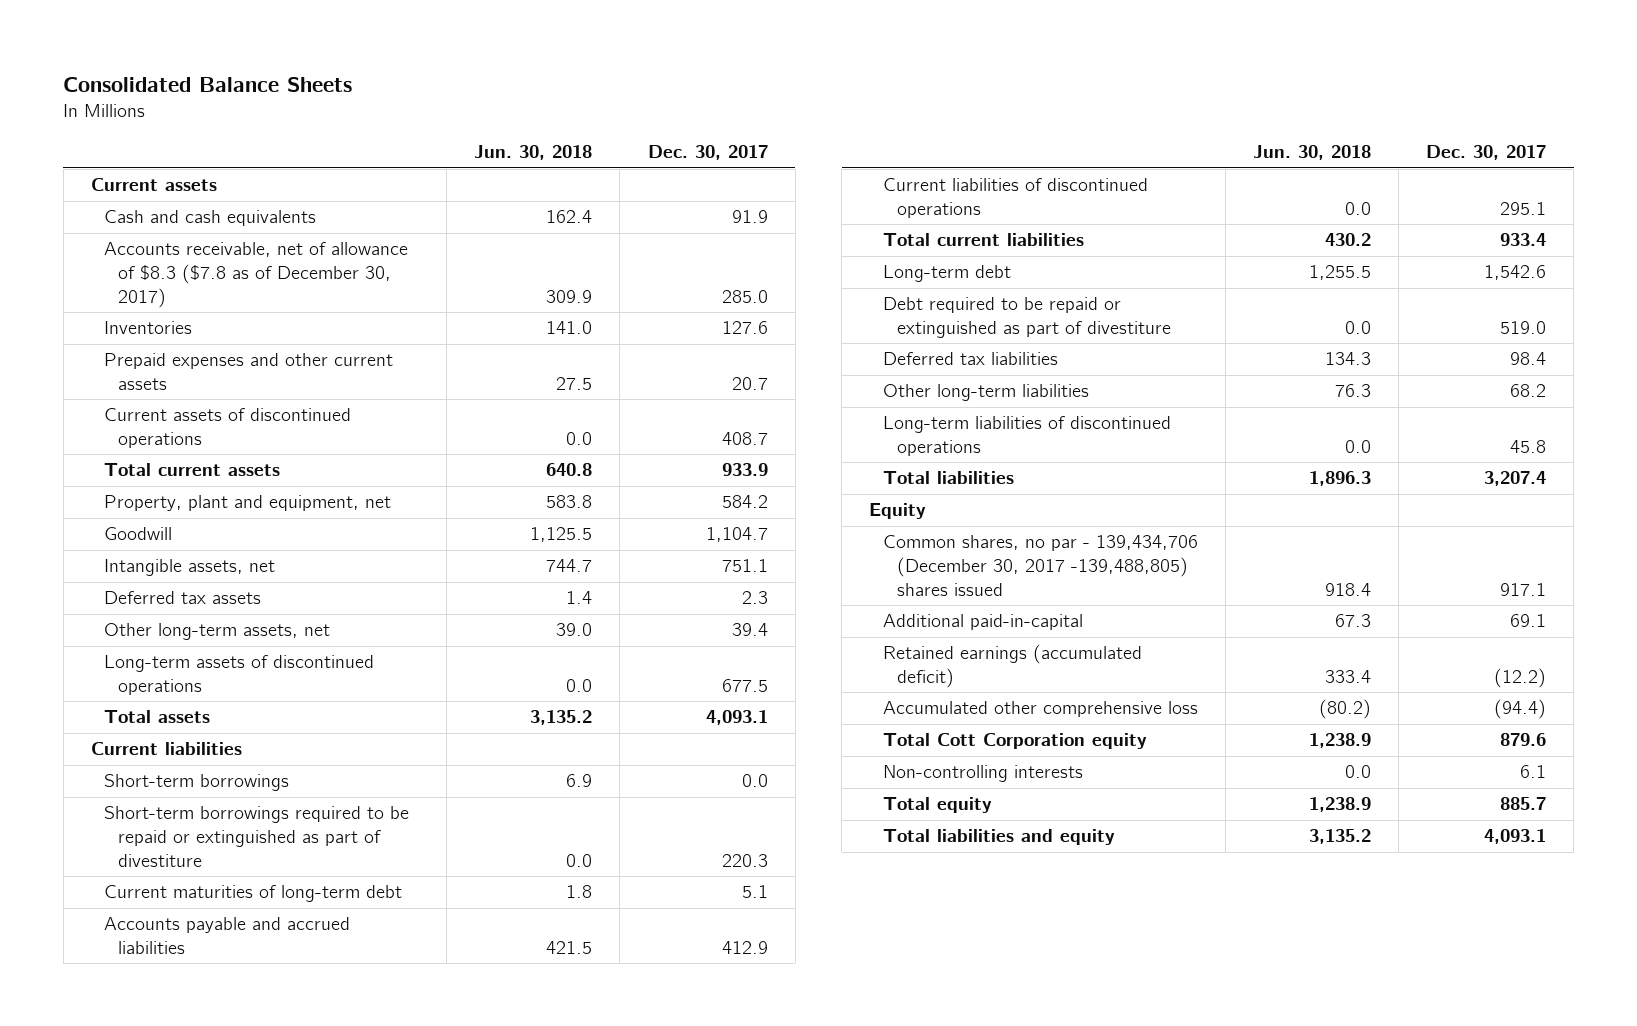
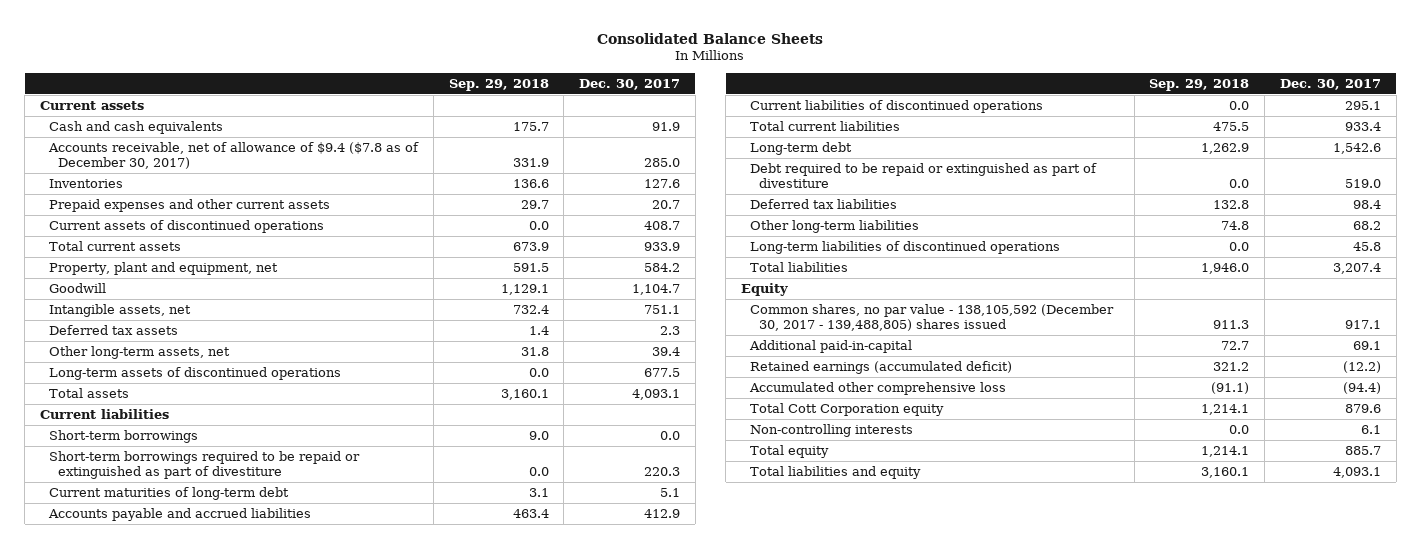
- | Jun. 30, 2018 | Dec. 30, 2017
+ | Sep. 29, 2018 | Dec. 30, 2017
- Accounts receivable, net of allowance of $8.3 ($7.8 as of December 30, 2017) | 309.9 | 285.0
+ Accounts receivable, net of allowance of $9.4 ($7.8 as of December 30, 2017) | 331.9 | 285.0
- Common shares, no par - 139,434,706 (December 30, 2017 -139,488,805) shares issued | 918.4 | 917.1
+ Common shares, no par value - 138,105,592 (December 30, 2017 - 139,488,805) shares issued | 911.3 | 917.1

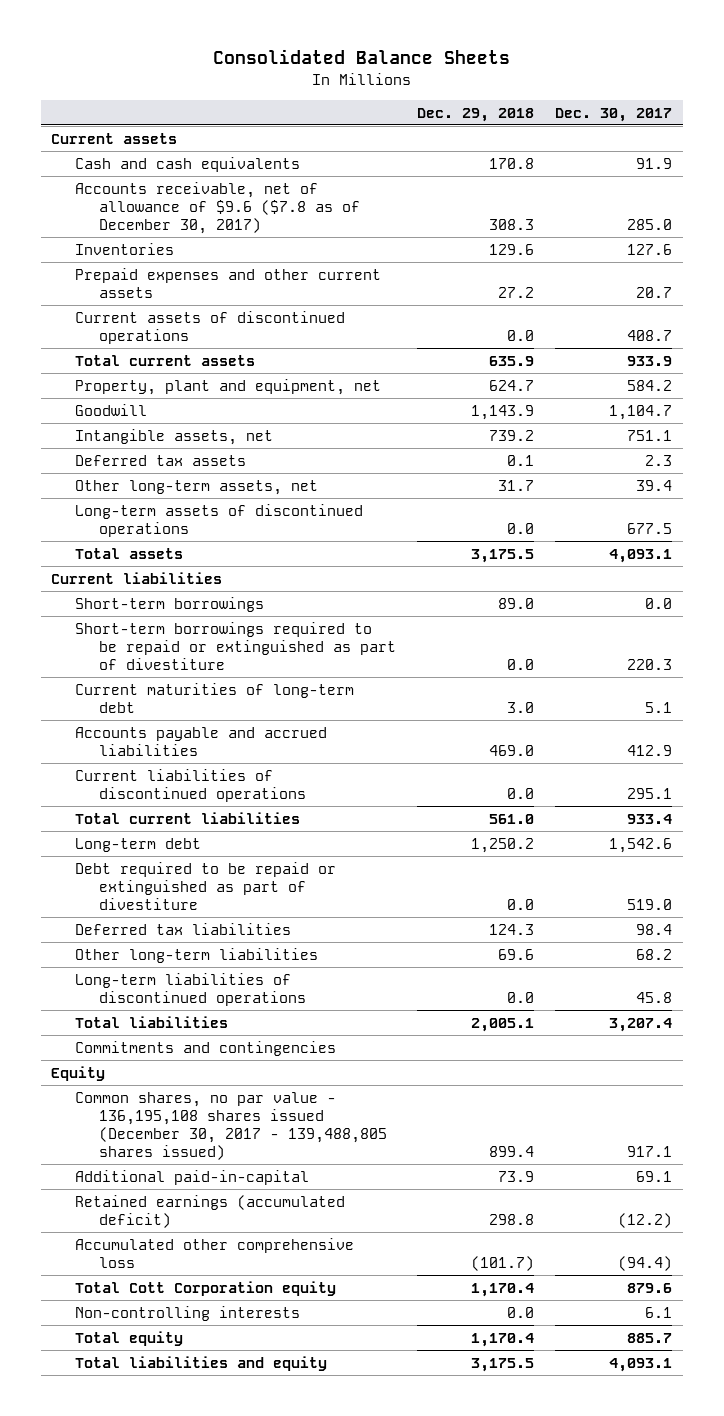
- | Sep. 29, 2018 | Dec. 30, 2017
+ | Dec. 29, 2018 | Dec. 30, 2017
- Accounts receivable, net of allowance of $9.4 ($7.8 as of December 30, 2017) | 331.9 | 285.0
+ Accounts receivable, net of allowance of $9.6 ($7.8 as of December 30, 2017) | 308.3 | 285.0
+ Commitments and contingencies
- Common shares, no par value - 138,105,592 (December 30, 2017 - 139,488,805) shares issued | 911.3 | 917.1
+ Common shares, no par value - 136,195,108 shares issued (December 30, 2017 - 139,488,805 shares issued) | 899.4 | 917.1

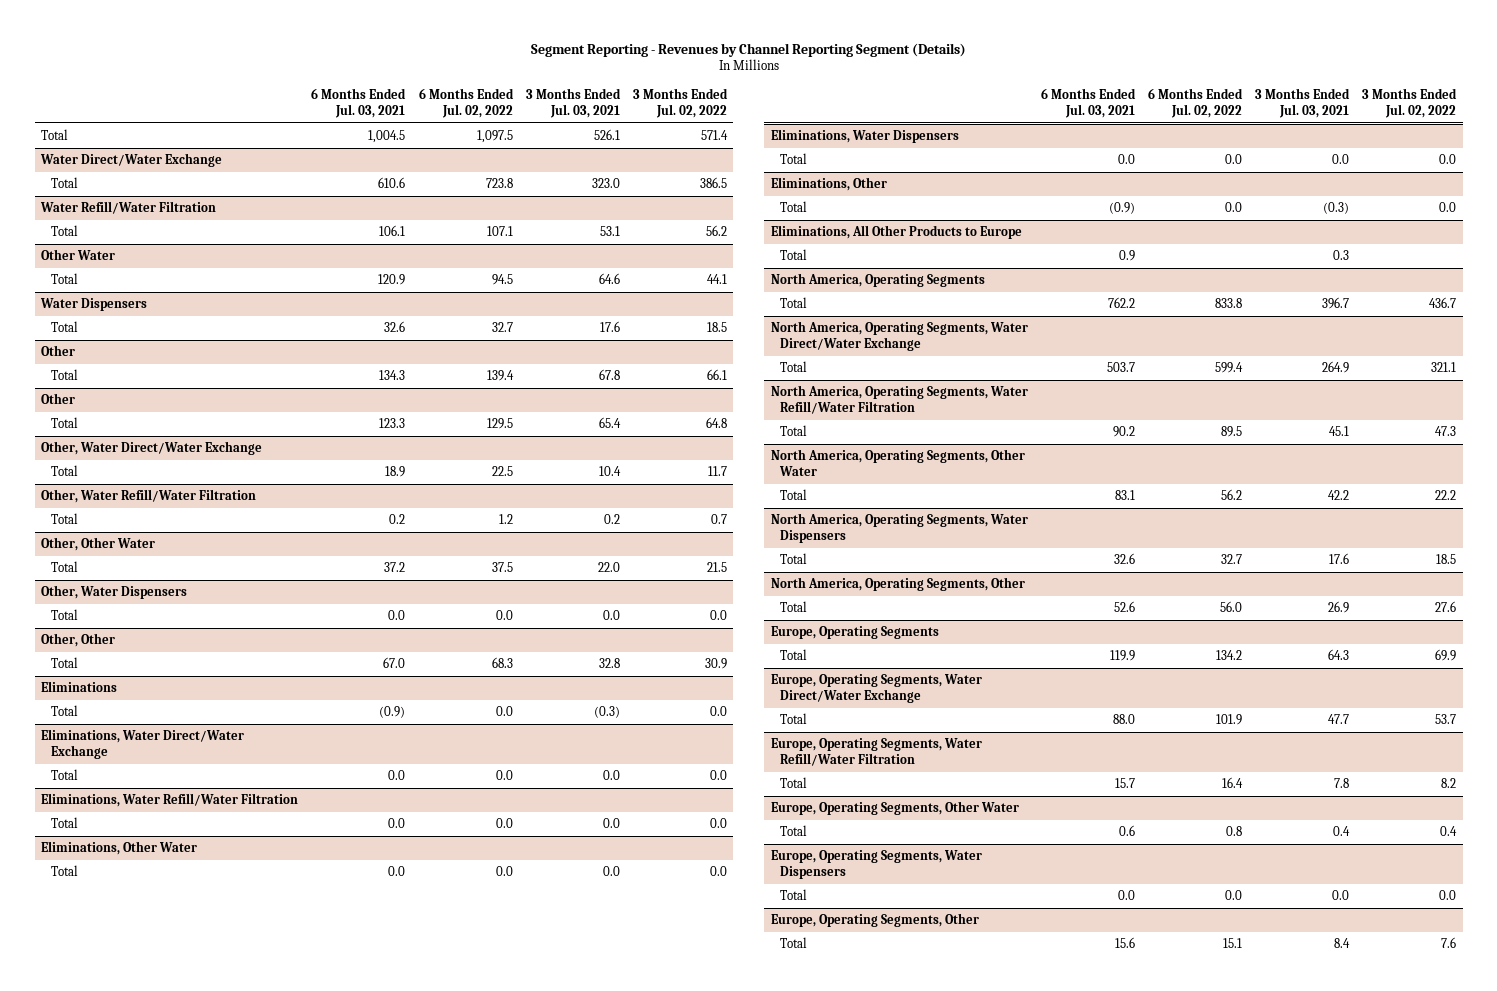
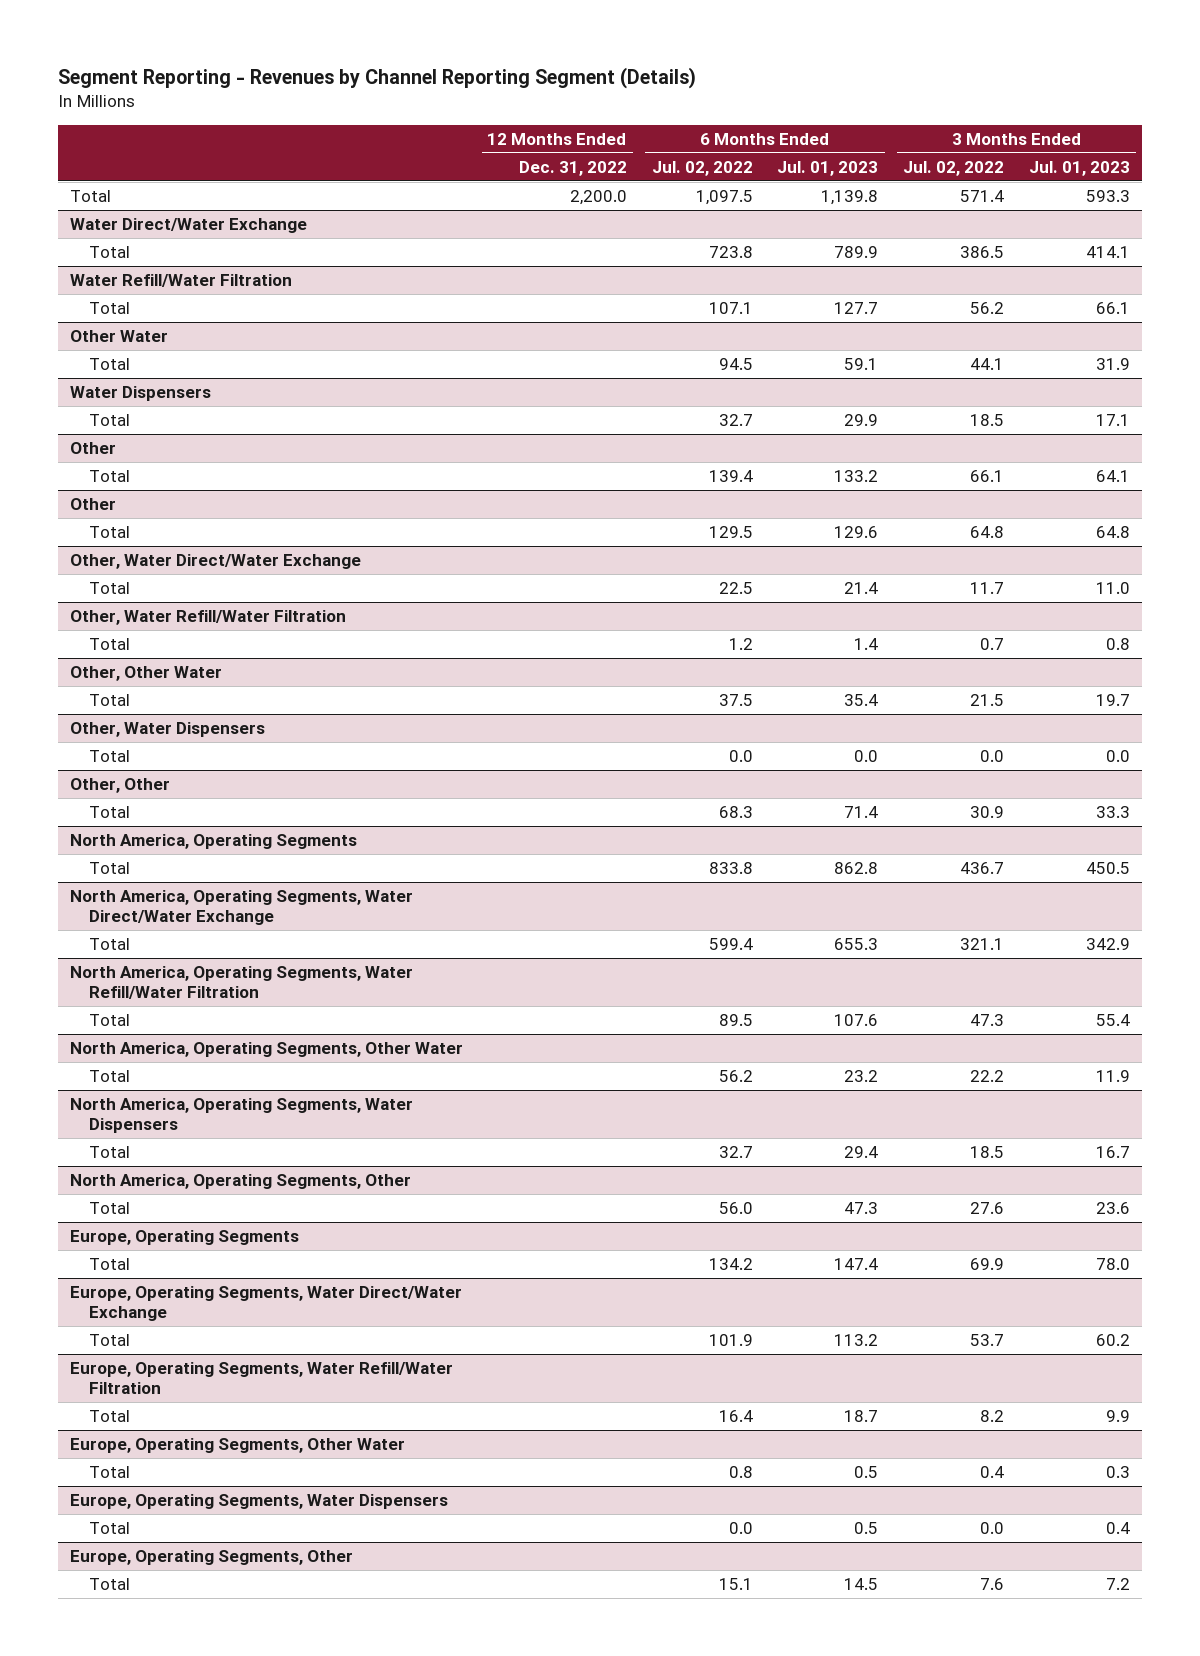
- | 6 Months Ended Jul. 03, 2021 | 6 Months Ended Jul. 02, 2022 | 3 Months Ended Jul. 03, 2021 | 3 Months Ended Jul. 02, 2022
+ | 12 Months Ended Dec. 31, 2022 | 6 Months Ended Jul. 02, 2022 | 6 Months Ended Jul. 01, 2023 | 3 Months Ended Jul. 02, 2022 | 3 Months Ended Jul. 01, 2023
- Eliminations
- Total | (0.9) | 0.0 | (0.3) | 0.0
- Eliminations, Water Direct/Water Exchange
- Total | 0.0 | 0.0 | 0.0 | 0.0
- Eliminations, Water Refill/Water Filtration
- Total | 0.0 | 0.0 | 0.0 | 0.0
- Eliminations, Other Water
- Total | 0.0 | 0.0 | 0.0 | 0.0
- Eliminations, Water Dispensers
- Total | 0.0 | 0.0 | 0.0 | 0.0
- Eliminations, Other
- Total | (0.9) | 0.0 | (0.3) | 0.0
- Eliminations, All Other Products to Europe
- Total | 0.9 | | 0.3 |

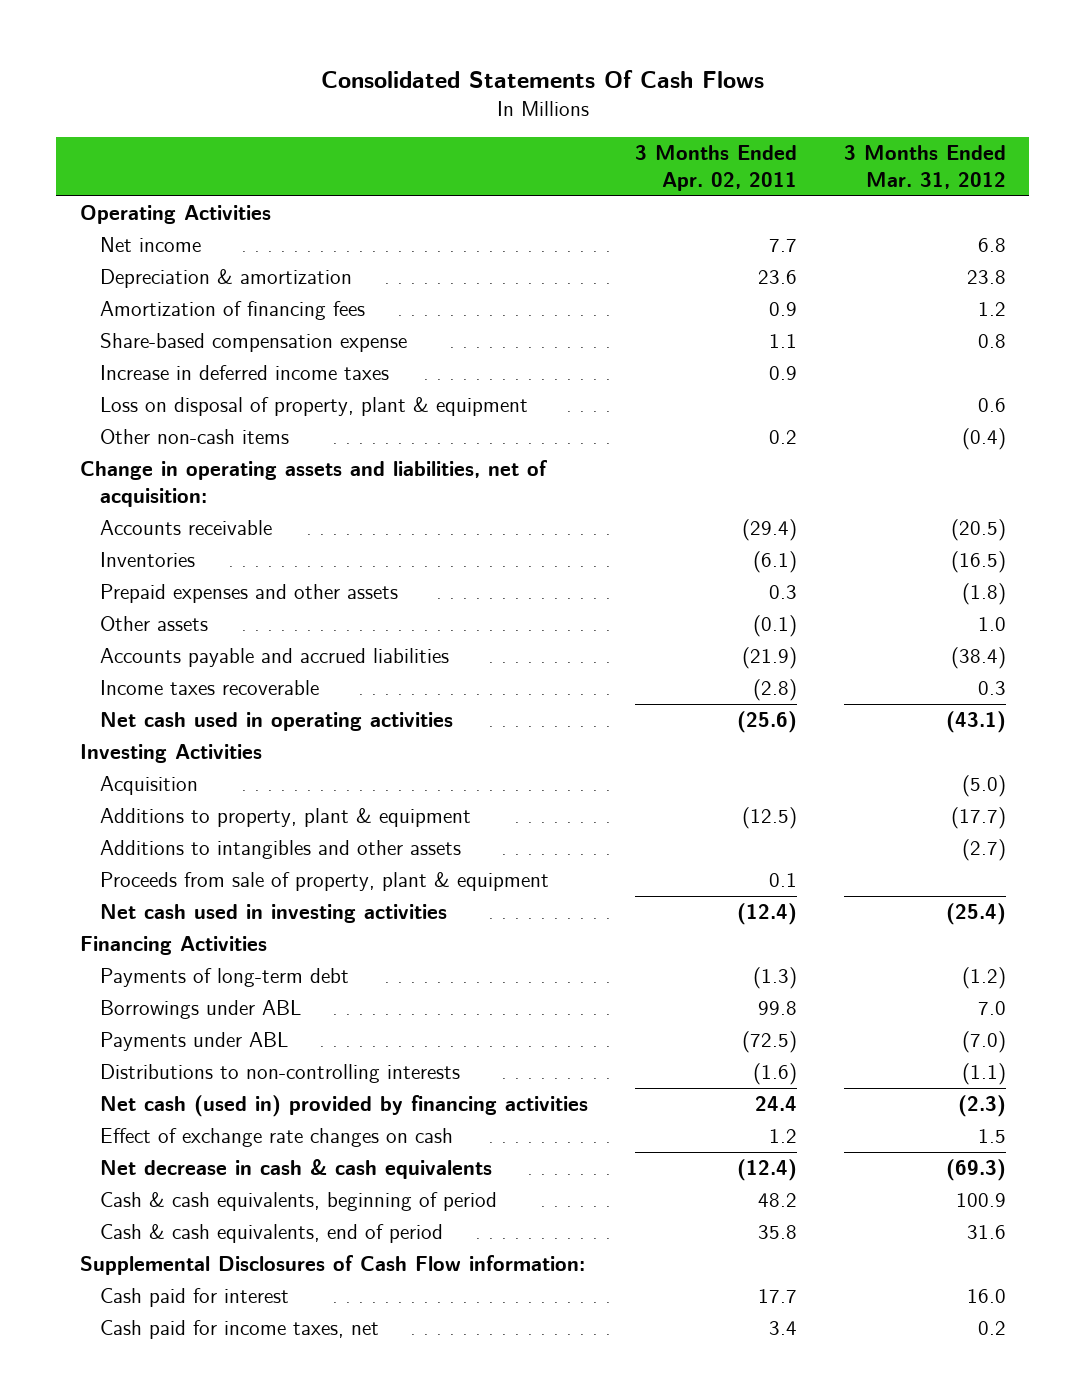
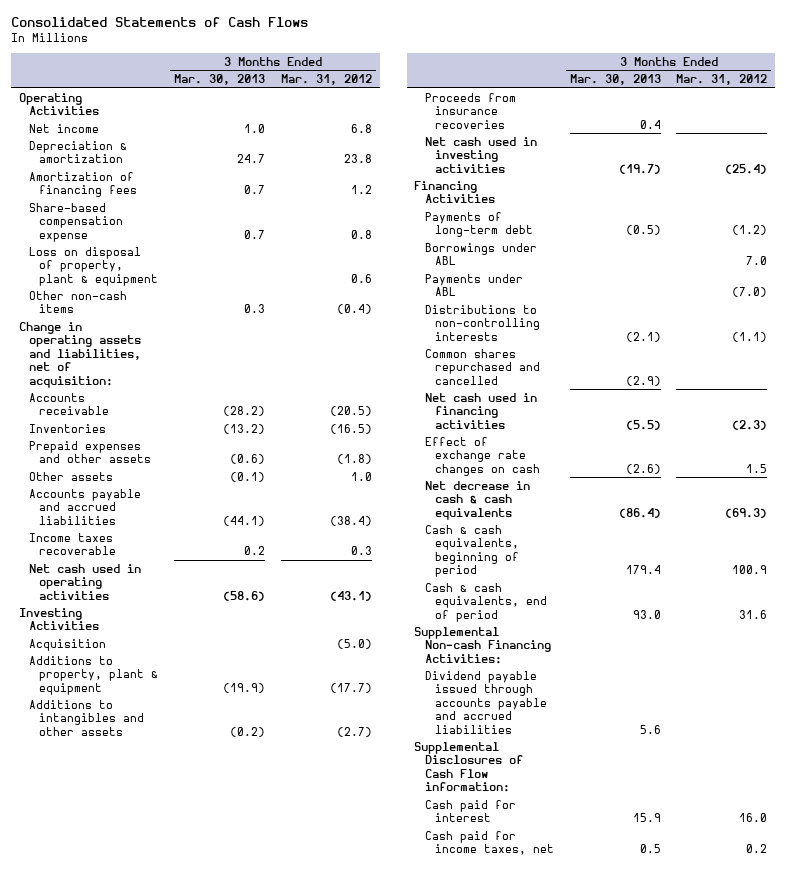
- Consolidated Statements Of Cash Flows
+ Consolidated Statements of Cash Flows
- | 3 Months Ended Apr. 02, 2011 | 3 Months Ended Mar. 31, 2012
+ | 3 Months Ended Mar. 30, 2013 | 3 Months Ended Mar. 31, 2012
- Increase in deferred income taxes | 0.9 |
- Proceeds from sale of property, plant & equipment | 0.1 |
+ Proceeds from insurance recoveries | 0.4 |
- Net cash (used in) provided by financing activities | 24.4 | (2.3)
+ Common shares repurchased and cancelled | (2.9) |
+ Net cash used in financing activities | (5.5) | (2.3)
+ Supplemental Non-cash Financing Activities:
+ Dividend payable issued through accounts payable and accrued liabilities | 5.6 |

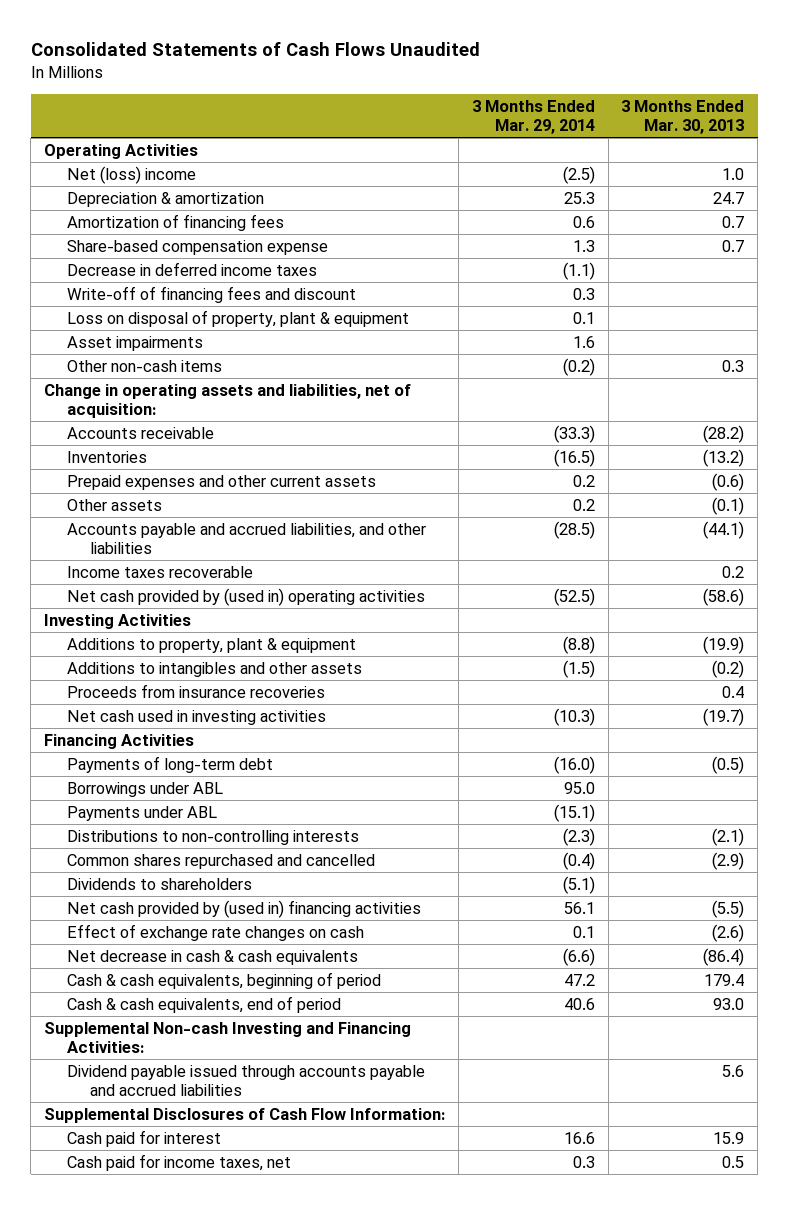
- Consolidated Statements of Cash Flows
+ Consolidated Statements of Cash Flows Unaudited
- | 3 Months Ended Mar. 30, 2013 | 3 Months Ended Mar. 31, 2012
+ | 3 Months Ended Mar. 29, 2014 | 3 Months Ended Mar. 30, 2013
- Net income | 1.0 | 6.8
+ Net (loss) income | (2.5) | 1.0
+ Decrease in deferred income taxes | (1.1) |
+ Write-off of financing fees and discount | 0.3 |
+ Asset impairments | 1.6 |
- Prepaid expenses and other assets | (0.6) | (1.8)
+ Prepaid expenses and other current assets | 0.2 | (0.6)
- Accounts payable and accrued liabilities | (44.1) | (38.4)
+ Accounts payable and accrued liabilities, and other liabilities | (28.5) | (44.1)
- Net cash used in operating activities | (58.6) | (43.1)
+ Net cash provided by (used in) operating activities | (52.5) | (58.6)
- Acquisition | | (5.0)
- Net cash used in financing activities | (5.5) | (2.3)
+ Dividends to shareholders | (5.1) |
+ Net cash provided by (used in) financing activities | 56.1 | (5.5)
- Supplemental Non-cash Financing Activities:
+ Supplemental Non-cash Investing and Financing Activities:
- Supplemental Disclosures of Cash Flow information:
+ Supplemental Disclosures of Cash Flow Information:

